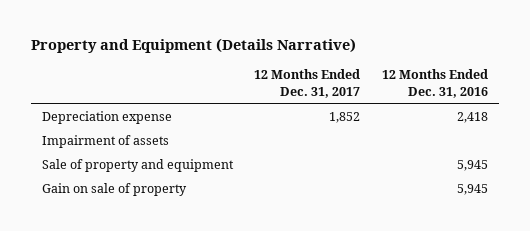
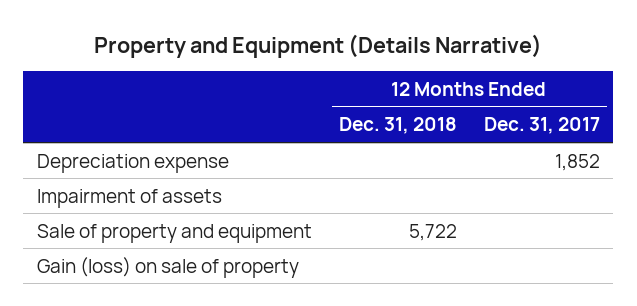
- | 12 Months Ended Dec. 31, 2017 | 12 Months Ended Dec. 31, 2016
+ | 12 Months Ended Dec. 31, 2018 | 12 Months Ended Dec. 31, 2017
- Gain on sale of property | | 5,945
+ Gain (loss) on sale of property

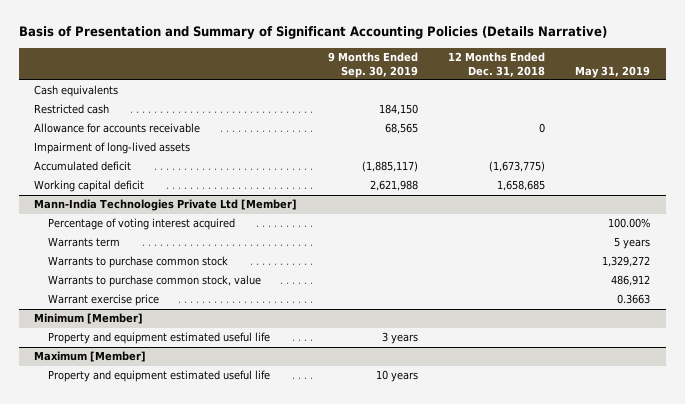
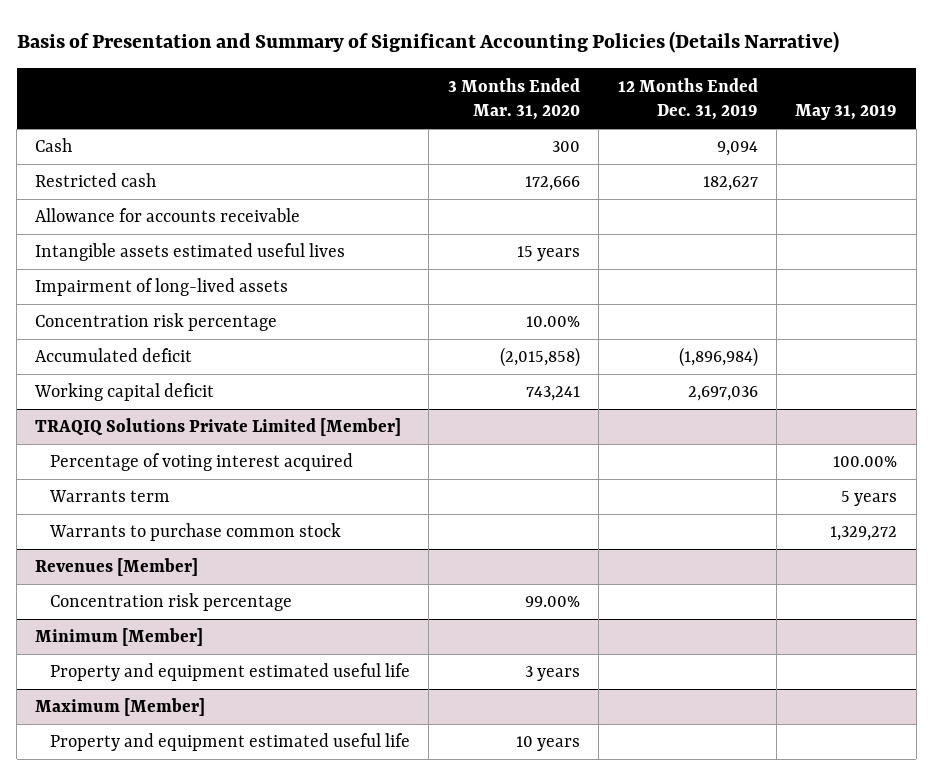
- | 9 Months Ended Sep. 30, 2019 | 12 Months Ended Dec. 31, 2018 | May 31, 2019
+ | 3 Months Ended Mar. 31, 2020 | 12 Months Ended Dec. 31, 2019 | May 31, 2019
- Cash equivalents
+ Cash | 300 | 9,094 |
+ Intangible assets estimated useful lives | 15 years | |
+ Concentration risk percentage | 10.00% | |
- Mann-India Technologies Private Ltd [Member]
+ TRAQIQ Solutions Private Limited [Member]
- Warrants to purchase common stock, value | | | 486,912
- Warrant exercise price | | | 0.3663
+ Revenues [Member]
+ Concentration risk percentage | 99.00% | |

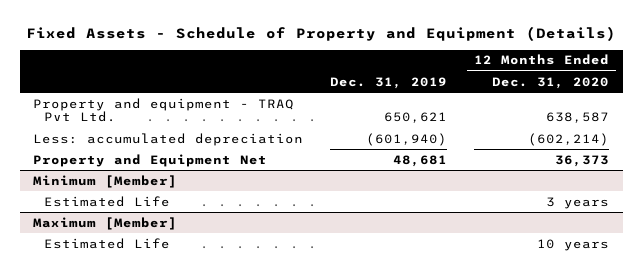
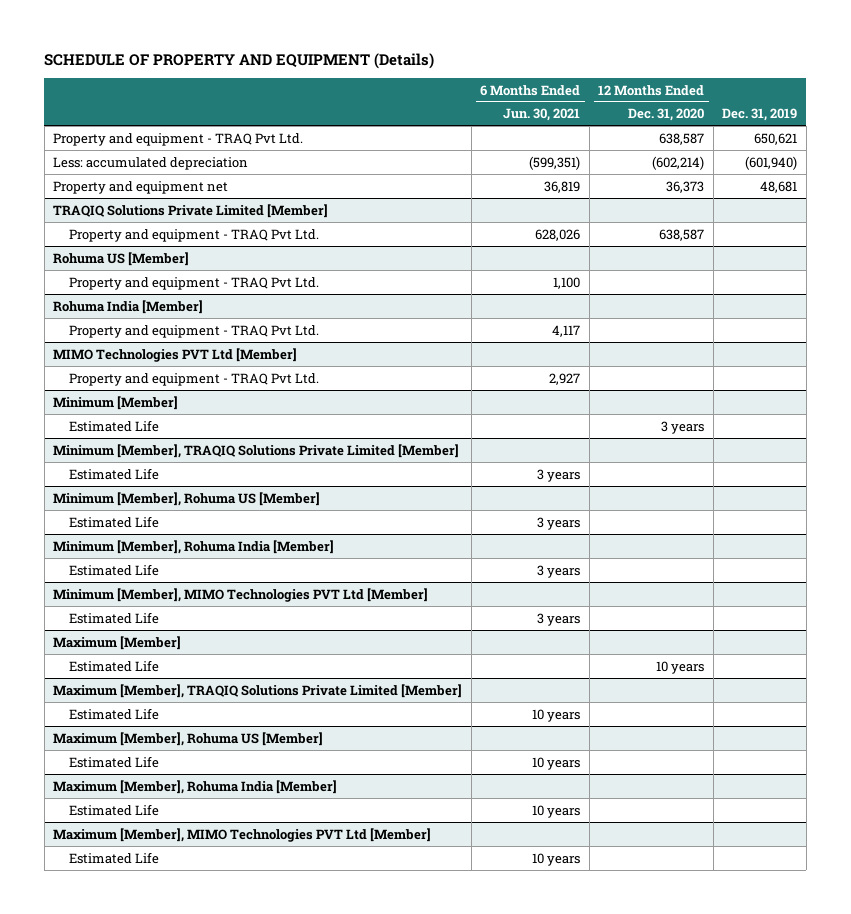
- Fixed Assets - Schedule of Property and Equipment (Details)
+ SCHEDULE OF PROPERTY AND EQUIPMENT (Details)
- | Dec. 31, 2019 | 12 Months Ended Dec. 31, 2020
+ | 6 Months Ended Jun. 30, 2021 | 12 Months Ended Dec. 31, 2020 | Dec. 31, 2019
- Property and Equipment Net | 48,681 | 36,373
+ Property and equipment net | 36,819 | 36,373 | 48,681
+ TRAQIQ Solutions Private Limited [Member]
+ Property and equipment - TRAQ Pvt Ltd. | 628,026 | 638,587 |
+ Rohuma US [Member]
+ Property and equipment - TRAQ Pvt Ltd. | 1,100 | |
+ Rohuma India [Member]
+ Property and equipment - TRAQ Pvt Ltd. | 4,117 | |
+ MIMO Technologies PVT Ltd [Member]
+ Property and equipment - TRAQ Pvt Ltd. | 2,927 | |
+ Minimum [Member], TRAQIQ Solutions Private Limited [Member]
+ Estimated Life | 3 years | |
+ Minimum [Member], Rohuma US [Member]
+ Estimated Life | 3 years | |
+ Minimum [Member], Rohuma India [Member]
+ Estimated Life | 3 years | |
+ Minimum [Member], MIMO Technologies PVT Ltd [Member]
+ Estimated Life | 3 years | |
+ Maximum [Member], TRAQIQ Solutions Private Limited [Member]
+ Estimated Life | 10 years | |
+ Maximum [Member], Rohuma US [Member]
+ Estimated Life | 10 years | |
+ Maximum [Member], Rohuma India [Member]
+ Estimated Life | 10 years | |
+ Maximum [Member], MIMO Technologies PVT Ltd [Member]
+ Estimated Life | 10 years | |

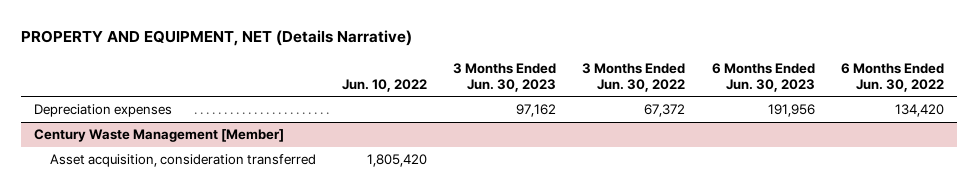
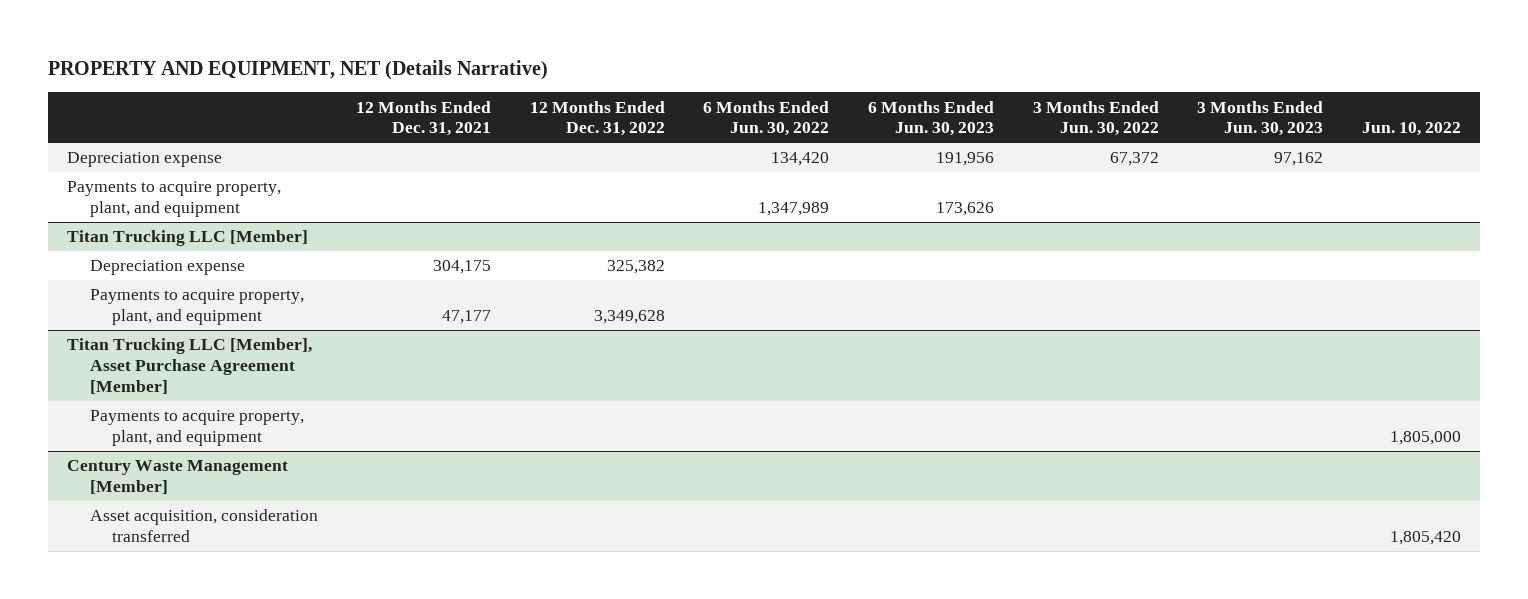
- | Jun. 10, 2022 | 3 Months Ended Jun. 30, 2023 | 3 Months Ended Jun. 30, 2022 | 6 Months Ended Jun. 30, 2023 | 6 Months Ended Jun. 30, 2022
+ | 12 Months Ended Dec. 31, 2021 | 12 Months Ended Dec. 31, 2022 | 6 Months Ended Jun. 30, 2022 | 6 Months Ended Jun. 30, 2023 | 3 Months Ended Jun. 30, 2022 | 3 Months Ended Jun. 30, 2023 | Jun. 10, 2022
- Depreciation expenses | | 97,162 | 67,372 | 191,956 | 134,420
+ Depreciation expense | | | 134,420 | 191,956 | 67,372 | 97,162 |
+ Payments to acquire property, plant, and equipment | | | 1,347,989 | 173,626 | | |
+ Titan Trucking LLC [Member]
+ Depreciation expense | 304,175 | 325,382 | | | | |
+ Payments to acquire property, plant, and equipment | 47,177 | 3,349,628 | | | | |
+ Titan Trucking LLC [Member], Asset Purchase Agreement [Member]
+ Payments to acquire property, plant, and equipment | | | | | | | 1,805,000

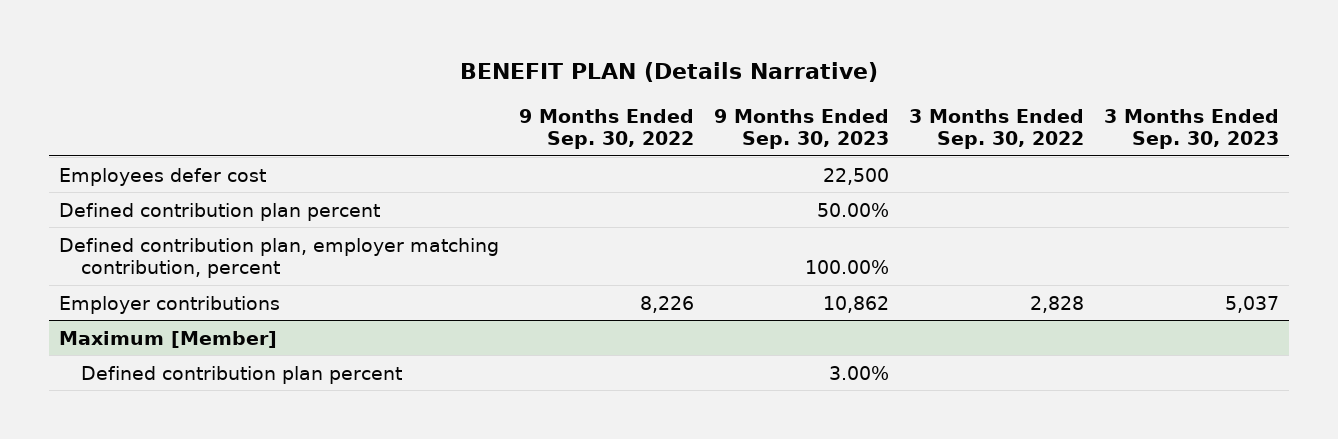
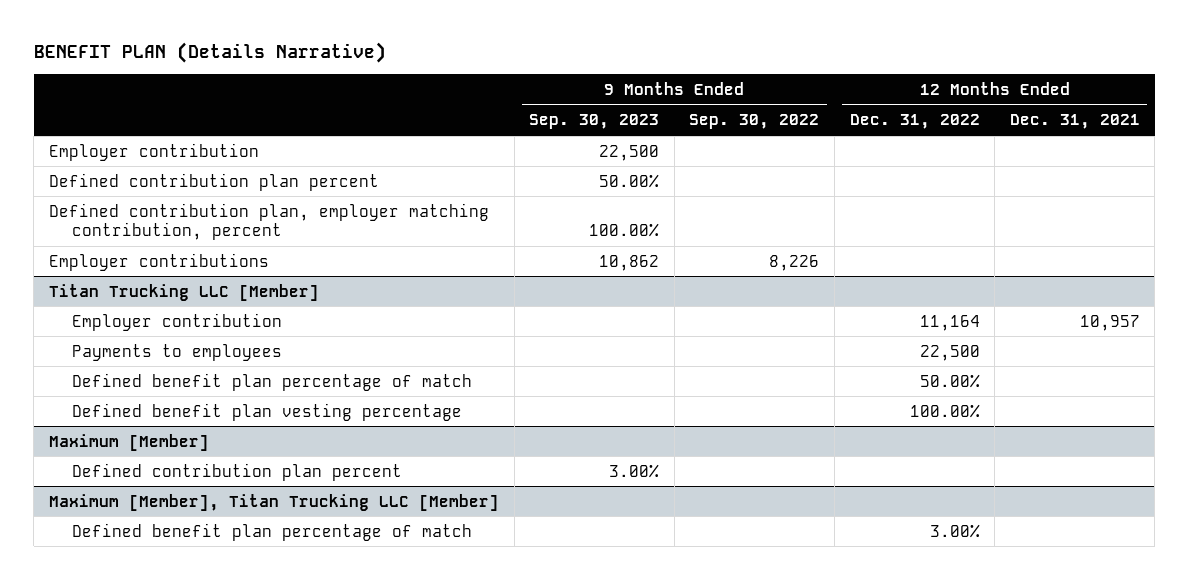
- | 9 Months Ended Sep. 30, 2022 | 9 Months Ended Sep. 30, 2023 | 3 Months Ended Sep. 30, 2022 | 3 Months Ended Sep. 30, 2023
+ | 9 Months Ended Sep. 30, 2023 | 9 Months Ended Sep. 30, 2022 | 12 Months Ended Dec. 31, 2022 | 12 Months Ended Dec. 31, 2021
- Employees defer cost | | 22,500 | |
+ Employer contribution | 22,500 | | |
+ Titan Trucking LLC [Member]
+ Employer contribution | | | 11,164 | 10,957
+ Payments to employees | | | 22,500 |
+ Defined benefit plan percentage of match | | | 50.00% |
+ Defined benefit plan vesting percentage | | | 100.00% |
+ Maximum [Member], Titan Trucking LLC [Member]
+ Defined benefit plan percentage of match | | | 3.00% |

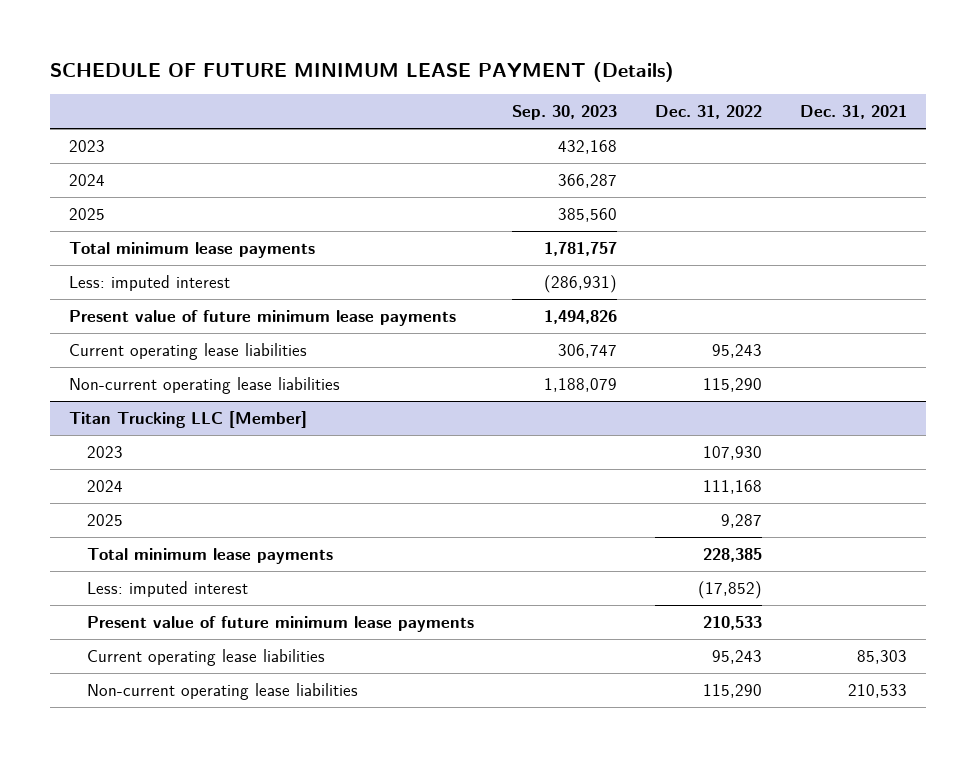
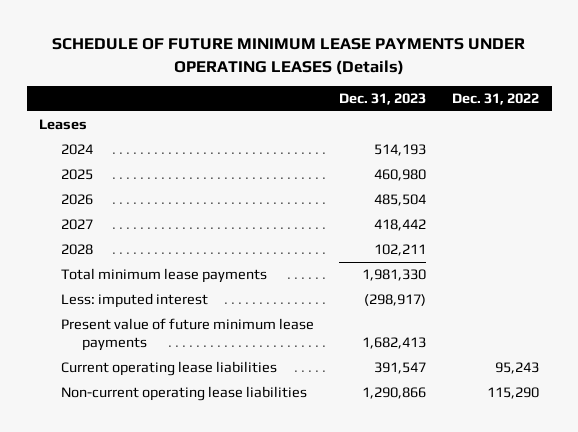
- SCHEDULE OF FUTURE MINIMUM LEASE PAYMENT (Details)
+ SCHEDULE OF FUTURE MINIMUM LEASE PAYMENTS UNDER OPERATING LEASES (Details)
- | Sep. 30, 2023 | Dec. 31, 2022 | Dec. 31, 2021
+ | Dec. 31, 2023 | Dec. 31, 2022
- 2023 | 432,168 | |
+ Leases
+ 2026 | 485,504 |
+ 2027 | 418,442 |
+ 2028 | 102,211 |
- Titan Trucking LLC [Member]
- 2023 | | 107,930 |
- 2024 | | 111,168 |
- 2025 | | 9,287 |
- Total minimum lease payments | | 228,385 |
- Less: imputed interest | | (17,852) |
- Present value of future minimum lease payments | | 210,533 |
- Current operating lease liabilities | | 95,243 | 85,303
- Non-current operating lease liabilities | | 115,290 | 210,533

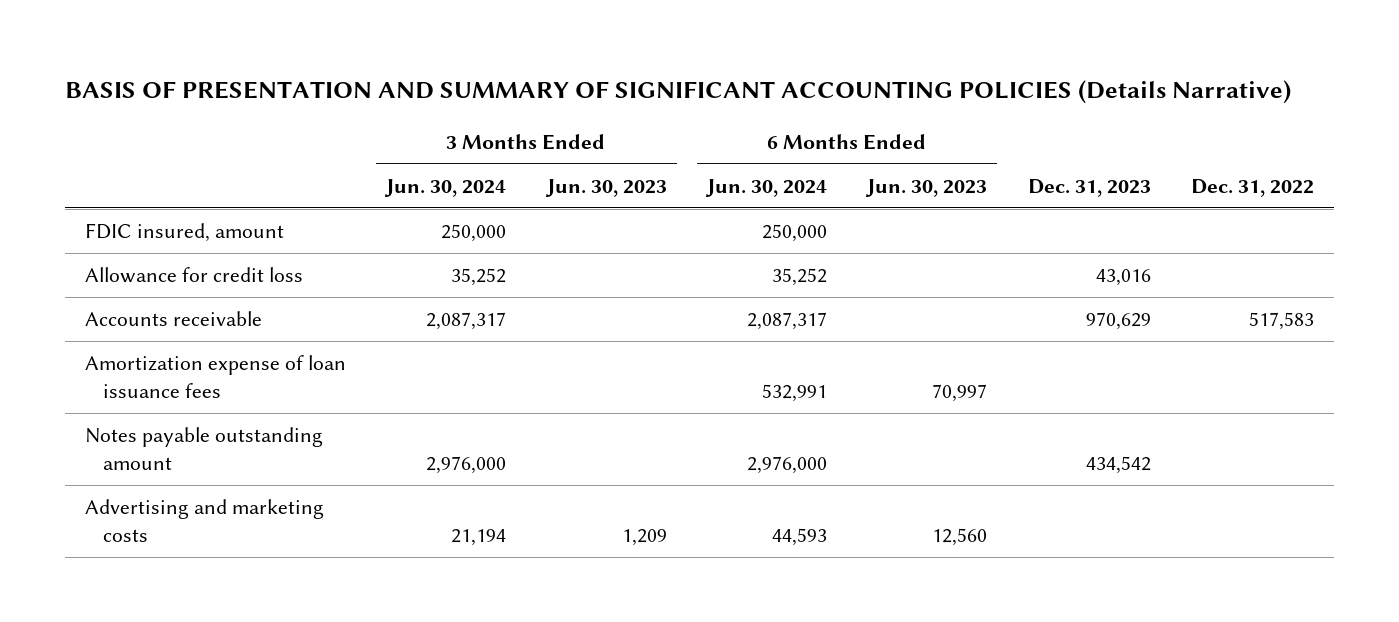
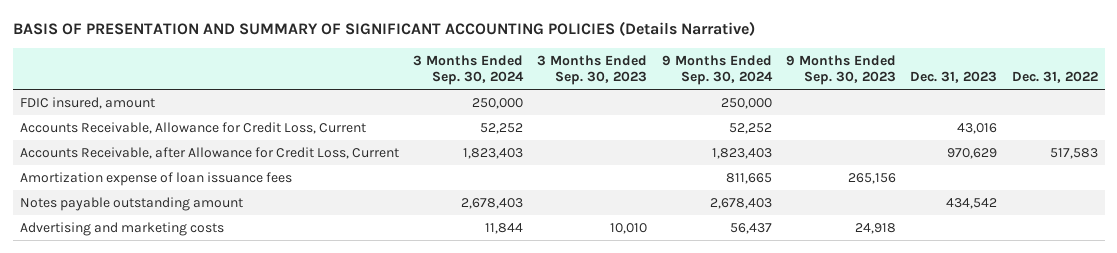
- | 3 Months Ended Jun. 30, 2024 | 3 Months Ended Jun. 30, 2023 | 6 Months Ended Jun. 30, 2024 | 6 Months Ended Jun. 30, 2023 | Dec. 31, 2023 | Dec. 31, 2022
+ | 3 Months Ended Sep. 30, 2024 | 3 Months Ended Sep. 30, 2023 | 9 Months Ended Sep. 30, 2024 | 9 Months Ended Sep. 30, 2023 | Dec. 31, 2023 | Dec. 31, 2022
- Allowance for credit loss | 35,252 | | 35,252 | | 43,016 |
- Accounts receivable | 2,087,317 | | 2,087,317 | | 970,629 | 517,583
+ Accounts Receivable, Allowance for Credit Loss, Current | 52,252 | | 52,252 | | 43,016 |
+ Accounts Receivable, after Allowance for Credit Loss, Current | 1,823,403 | | 1,823,403 | | 970,629 | 517,583

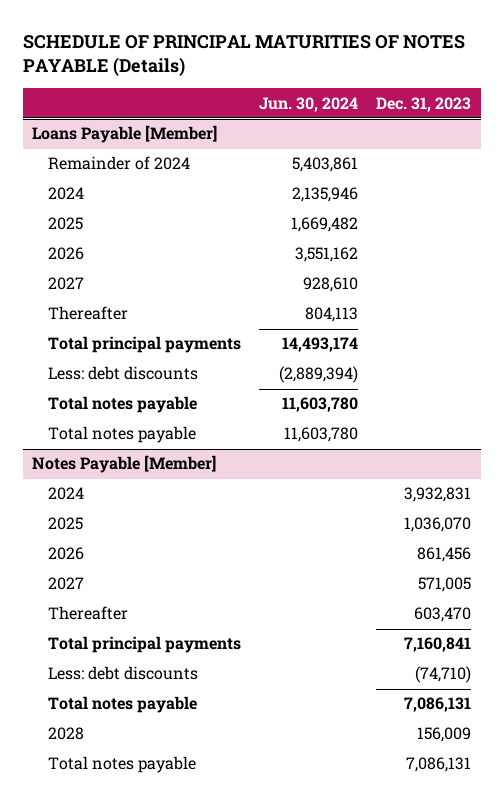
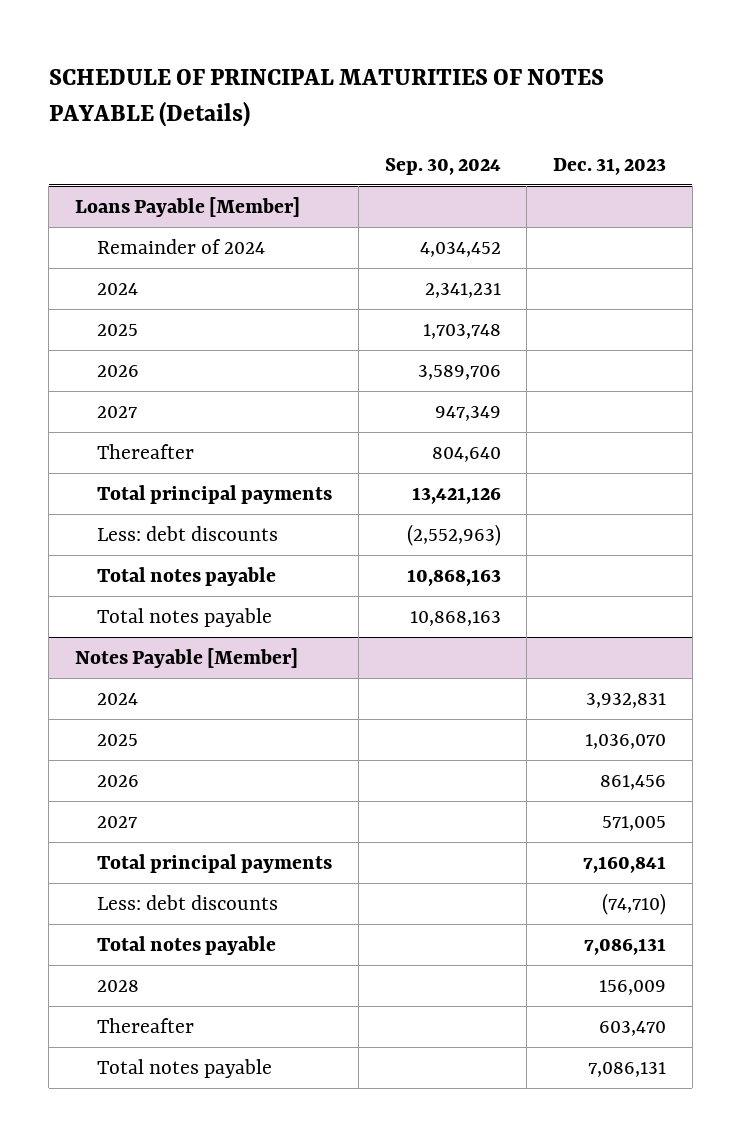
- | Jun. 30, 2024 | Dec. 31, 2023
+ | Sep. 30, 2024 | Dec. 31, 2023
@ Notes Payable [Member]
moved down: Thereafter | | 603,470

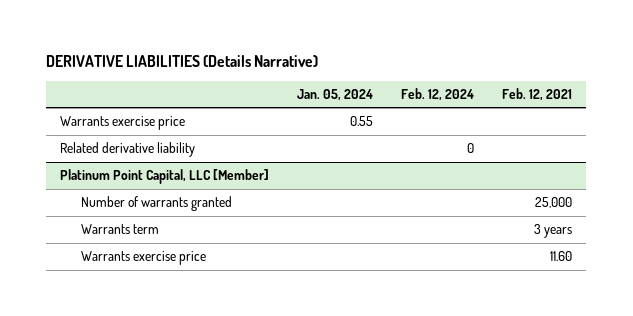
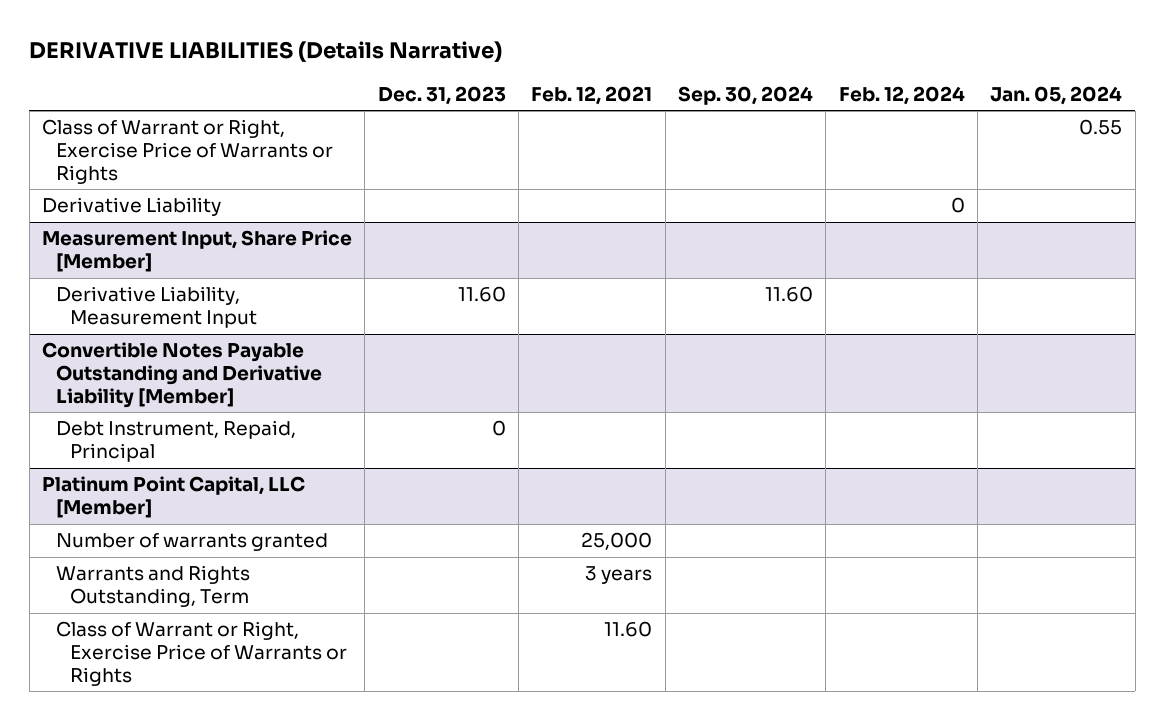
- | Jan. 05, 2024 | Feb. 12, 2024 | Feb. 12, 2021
+ | Dec. 31, 2023 | Feb. 12, 2021 | Sep. 30, 2024 | Feb. 12, 2024 | Jan. 05, 2024
- Warrants exercise price | 0.55 | |
- Related derivative liability | | 0 |
+ Class of Warrant or Right, Exercise Price of Warrants or Rights | | | | | 0.55
+ Derivative Liability | | | | 0 |
+ Measurement Input, Share Price [Member]
+ Derivative Liability, Measurement Input | 11.60 | | 11.60 | |
+ Convertible Notes Payable Outstanding and Derivative Liability [Member]
+ Debt Instrument, Repaid, Principal | 0 | | | |
@ Platinum Point Capital, LLC [Member]
- Warrants term | | | 3 years
- Warrants exercise price | | | 11.60
+ Warrants and Rights Outstanding, Term | | 3 years | | |
+ Class of Warrant or Right, Exercise Price of Warrants or Rights | | 11.60 | | |

